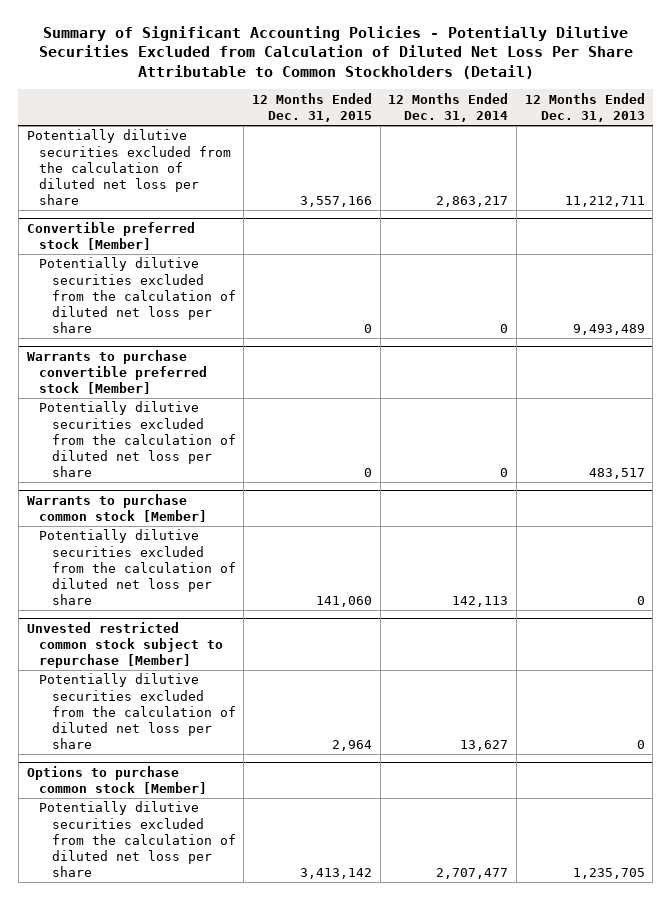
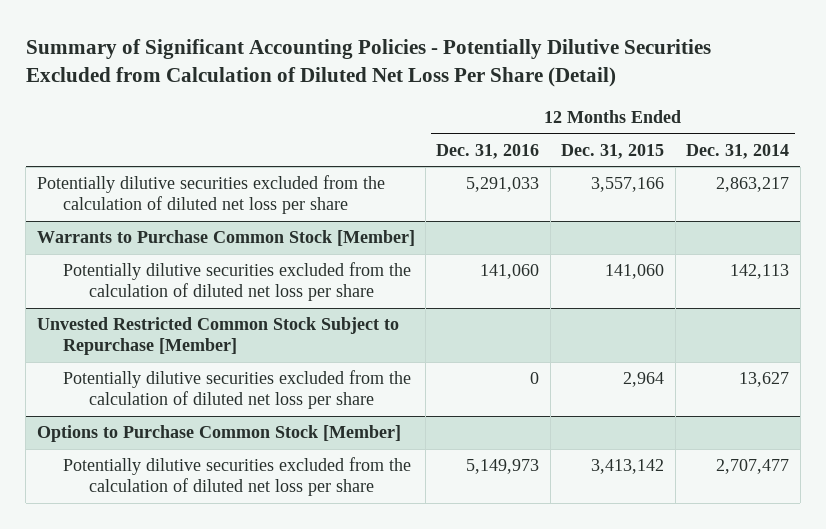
- Summary of Significant Accounting Policies - Potentially Dilutive Securities Excluded from Calculation of Diluted Net Loss Per Share Attributable to Common Stockholders (Detail)
+ Summary of Significant Accounting Policies - Potentially Dilutive Securities Excluded from Calculation of Diluted Net Loss Per Share (Detail)
- | 12 Months Ended Dec. 31, 2015 | 12 Months Ended Dec. 31, 2014 | 12 Months Ended Dec. 31, 2013
+ | 12 Months Ended Dec. 31, 2016 | 12 Months Ended Dec. 31, 2015 | 12 Months Ended Dec. 31, 2014
- Convertible preferred stock [Member]
- Potentially dilutive securities excluded from the calculation of diluted net loss per share | 0 | 0 | 9,493,489
- Warrants to purchase convertible preferred stock [Member]
- Potentially dilutive securities excluded from the calculation of diluted net loss per share | 0 | 0 | 483,517
- Warrants to purchase common stock [Member]
+ Warrants to Purchase Common Stock [Member]
- Unvested restricted common stock subject to repurchase [Member]
+ Unvested Restricted Common Stock Subject to Repurchase [Member]
- Options to purchase common stock [Member]
+ Options to Purchase Common Stock [Member]

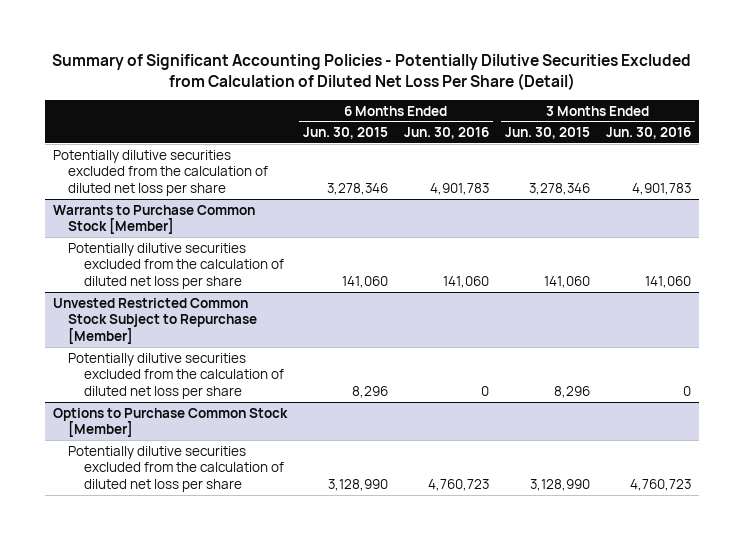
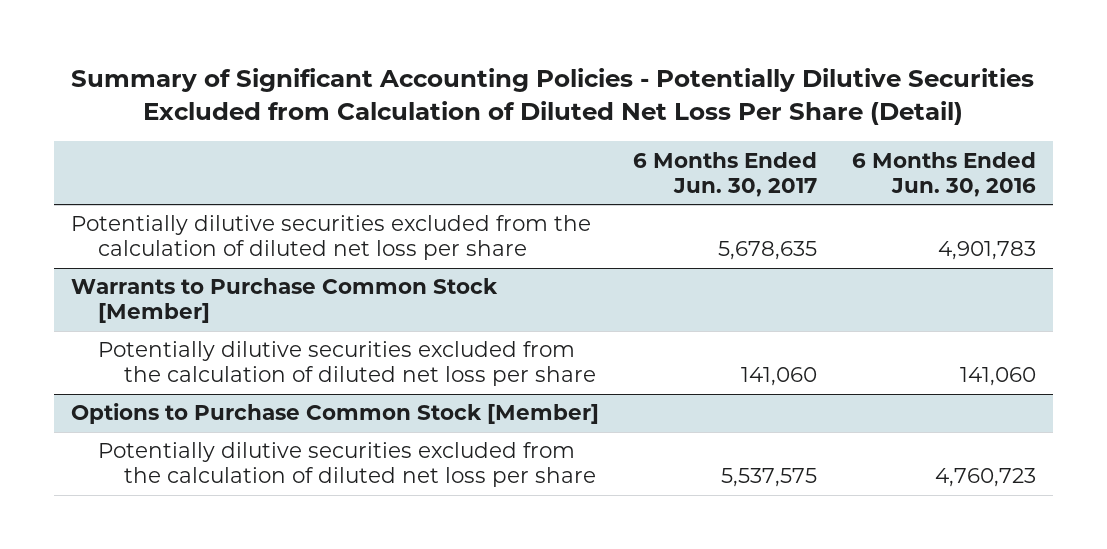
- | 6 Months Ended Jun. 30, 2015 | 6 Months Ended Jun. 30, 2016 | 3 Months Ended Jun. 30, 2015 | 3 Months Ended Jun. 30, 2016
+ | 6 Months Ended Jun. 30, 2017 | 6 Months Ended Jun. 30, 2016
- Unvested Restricted Common Stock Subject to Repurchase [Member]
- Potentially dilutive securities excluded from the calculation of diluted net loss per share | 8,296 | 0 | 8,296 | 0

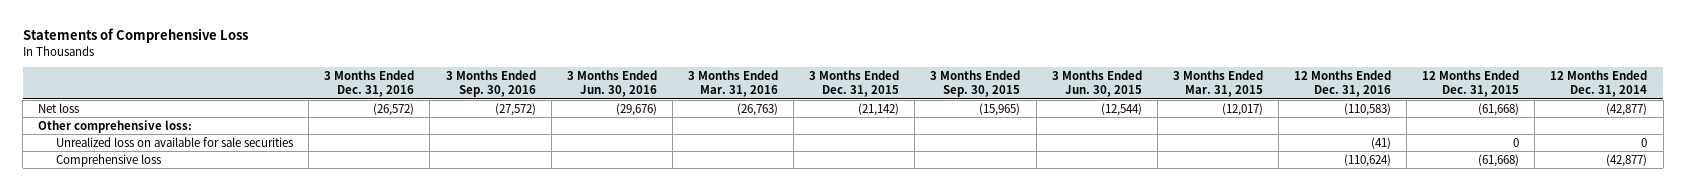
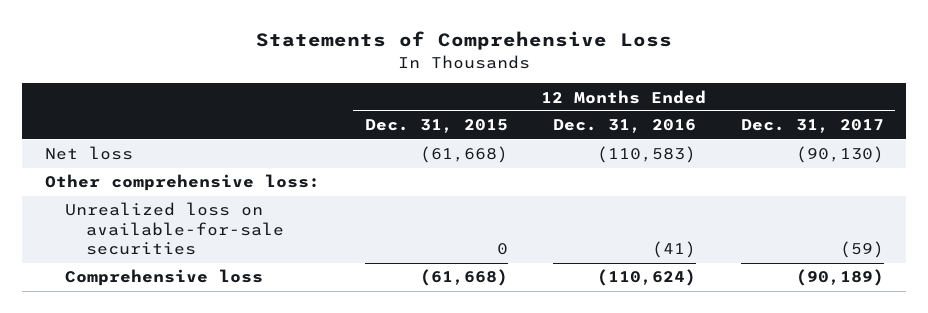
- | 3 Months Ended Dec. 31, 2016 | 3 Months Ended Sep. 30, 2016 | 3 Months Ended Jun. 30, 2016 | 3 Months Ended Mar. 31, 2016 | 3 Months Ended Dec. 31, 2015 | 3 Months Ended Sep. 30, 2015 | 3 Months Ended Jun. 30, 2015 | 3 Months Ended Mar. 31, 2015 | 12 Months Ended Dec. 31, 2016 | 12 Months Ended Dec. 31, 2015 | 12 Months Ended Dec. 31, 2014
+ | 12 Months Ended Dec. 31, 2015 | 12 Months Ended Dec. 31, 2016 | 12 Months Ended Dec. 31, 2017
- Unrealized loss on available for sale securities | | | | | | | | | (41) | 0 | 0
+ Unrealized loss on available-for-sale securities | 0 | (41) | (59)

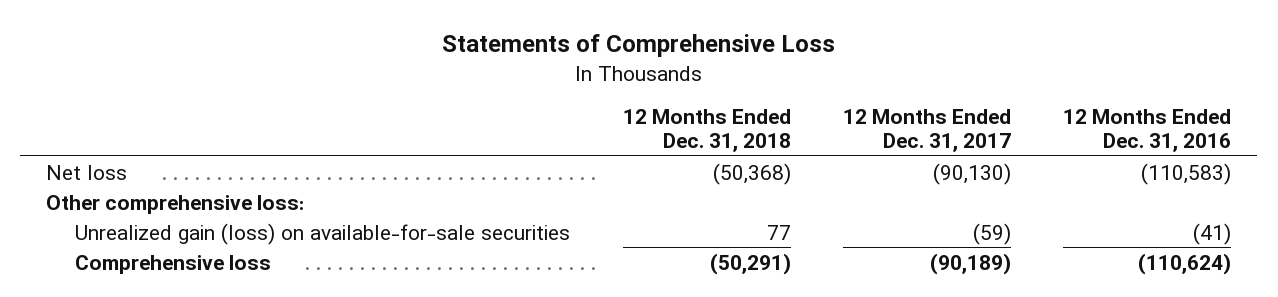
- | 12 Months Ended Dec. 31, 2015 | 12 Months Ended Dec. 31, 2016 | 12 Months Ended Dec. 31, 2017
+ | 12 Months Ended Dec. 31, 2018 | 12 Months Ended Dec. 31, 2017 | 12 Months Ended Dec. 31, 2016
- Unrealized loss on available-for-sale securities | 0 | (41) | (59)
+ Unrealized gain (loss) on available-for-sale securities | 77 | (59) | (41)

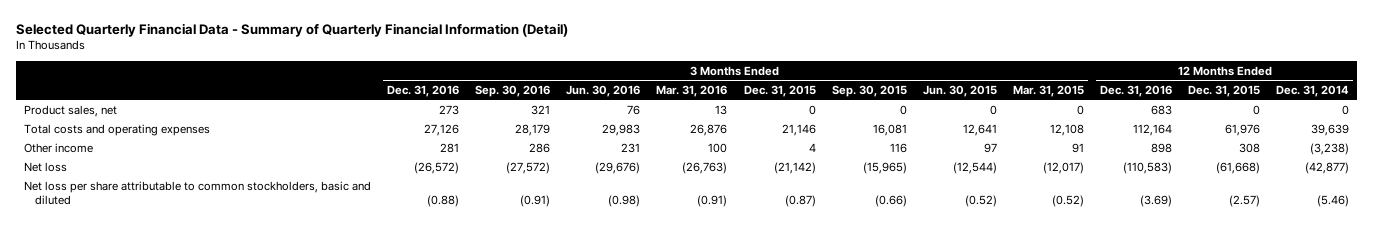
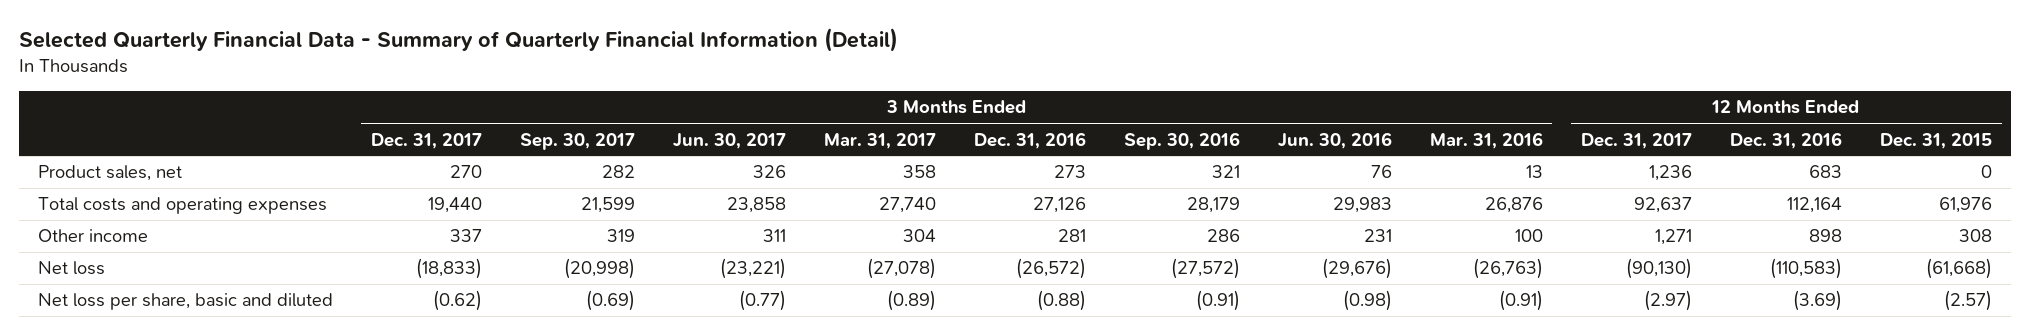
- | 3 Months Ended Dec. 31, 2016 | 3 Months Ended Sep. 30, 2016 | 3 Months Ended Jun. 30, 2016 | 3 Months Ended Mar. 31, 2016 | 3 Months Ended Dec. 31, 2015 | 3 Months Ended Sep. 30, 2015 | 3 Months Ended Jun. 30, 2015 | 3 Months Ended Mar. 31, 2015 | 12 Months Ended Dec. 31, 2016 | 12 Months Ended Dec. 31, 2015 | 12 Months Ended Dec. 31, 2014
+ | 3 Months Ended Dec. 31, 2017 | 3 Months Ended Sep. 30, 2017 | 3 Months Ended Jun. 30, 2017 | 3 Months Ended Mar. 31, 2017 | 3 Months Ended Dec. 31, 2016 | 3 Months Ended Sep. 30, 2016 | 3 Months Ended Jun. 30, 2016 | 3 Months Ended Mar. 31, 2016 | 12 Months Ended Dec. 31, 2017 | 12 Months Ended Dec. 31, 2016 | 12 Months Ended Dec. 31, 2015
- Net loss per share attributable to common stockholders, basic and diluted | (0.88) | (0.91) | (0.98) | (0.91) | (0.87) | (0.66) | (0.52) | (0.52) | (3.69) | (2.57) | (5.46)
+ Net loss per share, basic and diluted | (0.62) | (0.69) | (0.77) | (0.89) | (0.88) | (0.91) | (0.98) | (0.91) | (2.97) | (3.69) | (2.57)

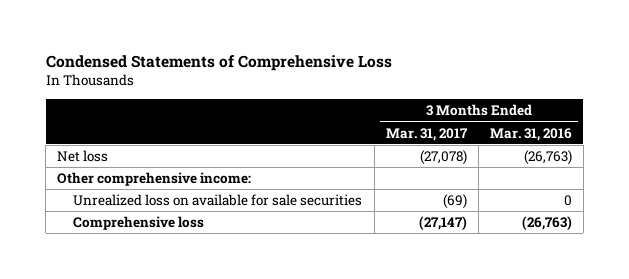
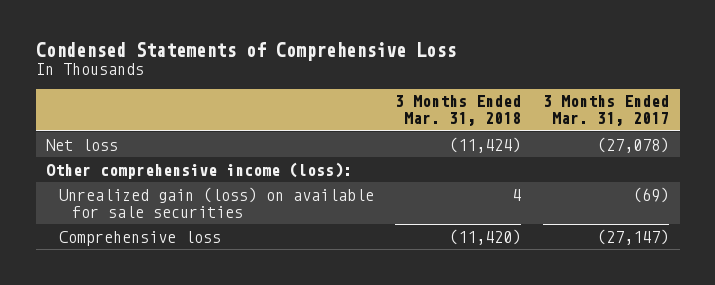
- | 3 Months Ended Mar. 31, 2017 | 3 Months Ended Mar. 31, 2016
+ | 3 Months Ended Mar. 31, 2018 | 3 Months Ended Mar. 31, 2017
- Other comprehensive income:
- Unrealized loss on available for sale securities | (69) | 0
+ Other comprehensive income (loss):
+ Unrealized gain (loss) on available for sale securities | 4 | (69)

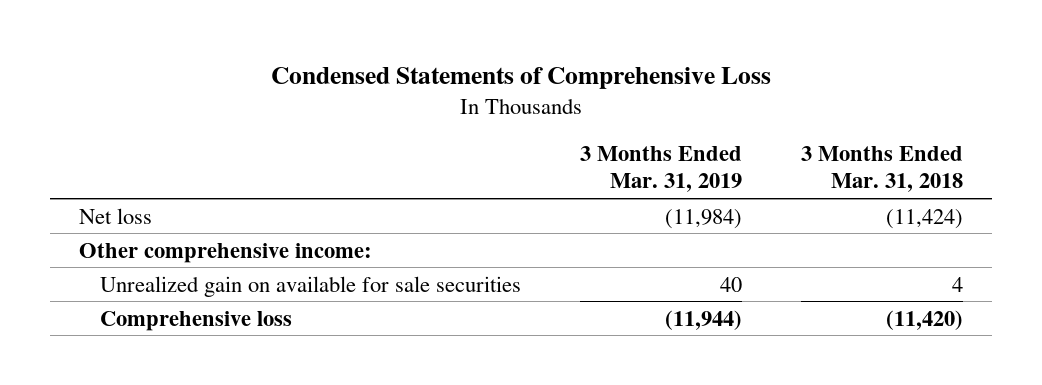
- | 3 Months Ended Mar. 31, 2018 | 3 Months Ended Mar. 31, 2017
+ | 3 Months Ended Mar. 31, 2019 | 3 Months Ended Mar. 31, 2018
- Other comprehensive income (loss):
- Unrealized gain (loss) on available for sale securities | 4 | (69)
+ Other comprehensive income:
+ Unrealized gain on available for sale securities | 40 | 4

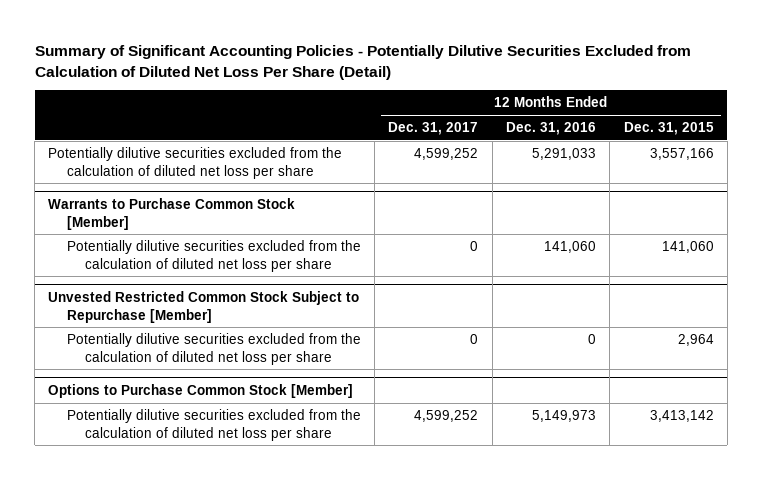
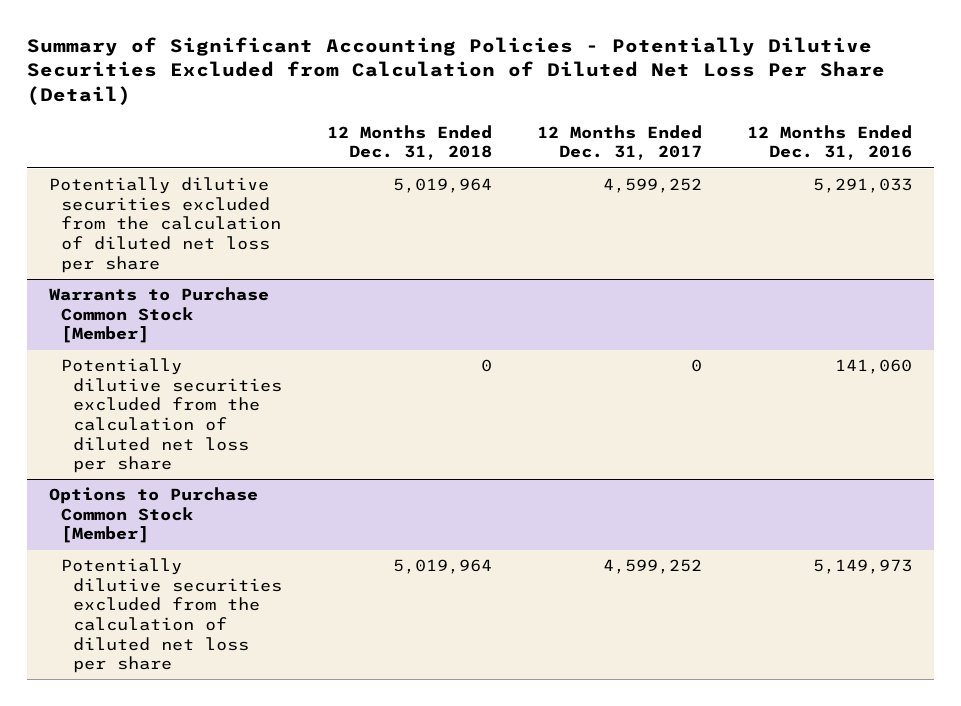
- | 12 Months Ended Dec. 31, 2017 | 12 Months Ended Dec. 31, 2016 | 12 Months Ended Dec. 31, 2015
+ | 12 Months Ended Dec. 31, 2018 | 12 Months Ended Dec. 31, 2017 | 12 Months Ended Dec. 31, 2016
- Unvested Restricted Common Stock Subject to Repurchase [Member]
- Potentially dilutive securities excluded from the calculation of diluted net loss per share | 0 | 0 | 2,964

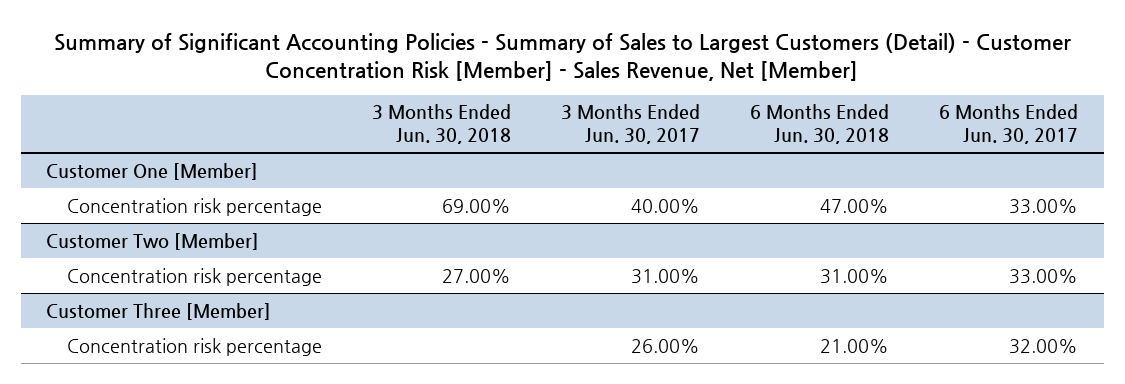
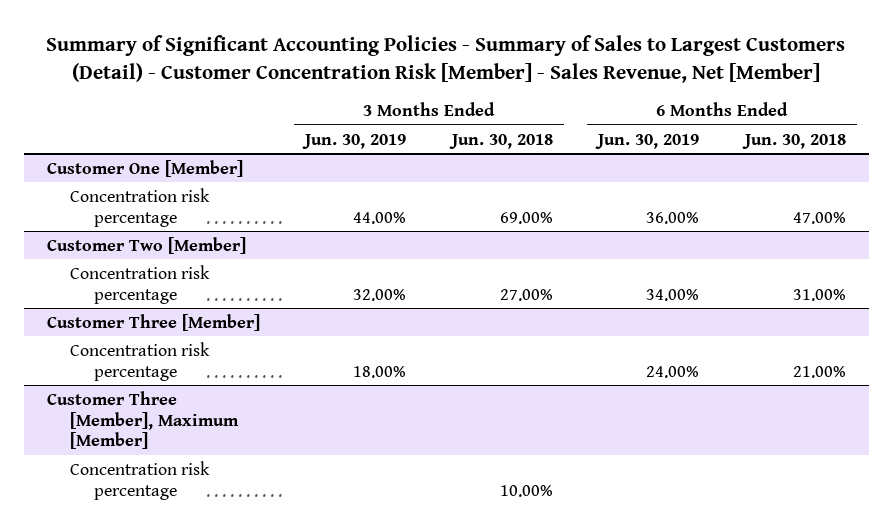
- | 3 Months Ended Jun. 30, 2018 | 3 Months Ended Jun. 30, 2017 | 6 Months Ended Jun. 30, 2018 | 6 Months Ended Jun. 30, 2017
+ | 3 Months Ended Jun. 30, 2019 | 3 Months Ended Jun. 30, 2018 | 6 Months Ended Jun. 30, 2019 | 6 Months Ended Jun. 30, 2018
+ Customer Three [Member], Maximum [Member]
+ Concentration risk percentage | | 10.00% | |

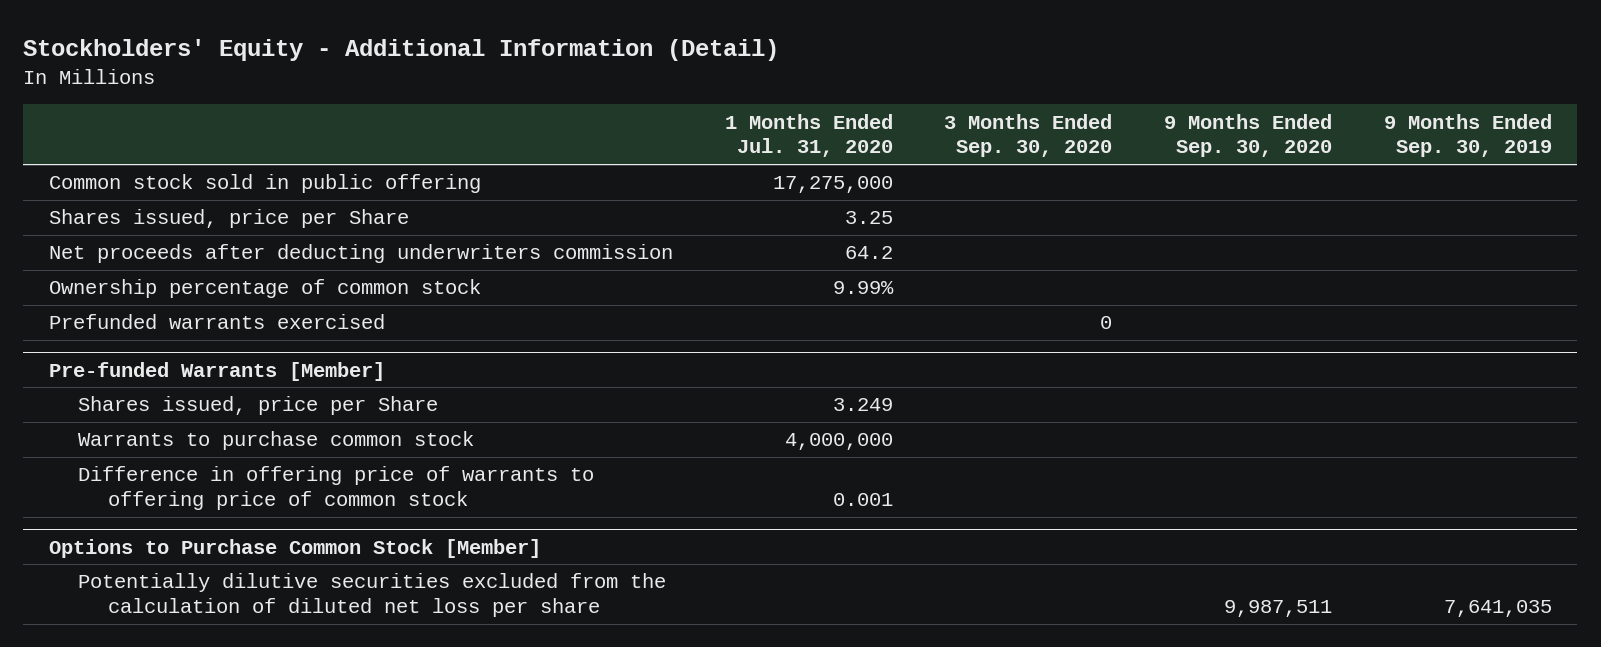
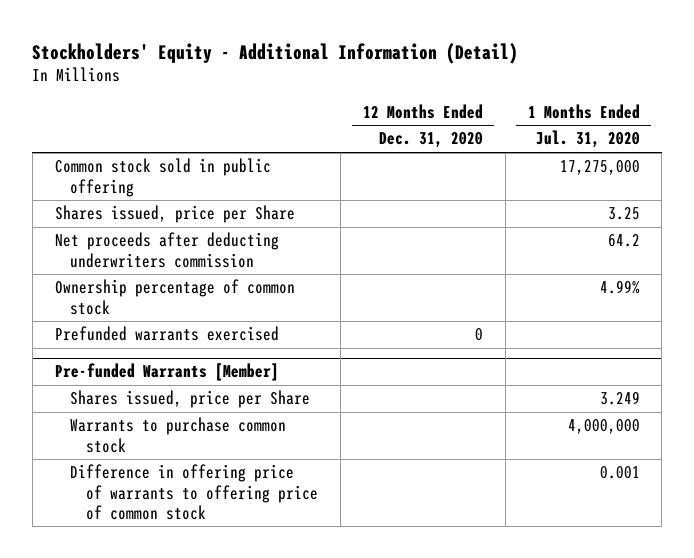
- | 1 Months Ended Jul. 31, 2020 | 3 Months Ended Sep. 30, 2020 | 9 Months Ended Sep. 30, 2020 | 9 Months Ended Sep. 30, 2019
+ | 12 Months Ended Dec. 31, 2020 | 1 Months Ended Jul. 31, 2020
- Ownership percentage of common stock | 9.99% | | |
+ Ownership percentage of common stock | | 4.99%
- Options to Purchase Common Stock [Member]
- Potentially dilutive securities excluded from the calculation of diluted net loss per share | | | 9,987,511 | 7,641,035

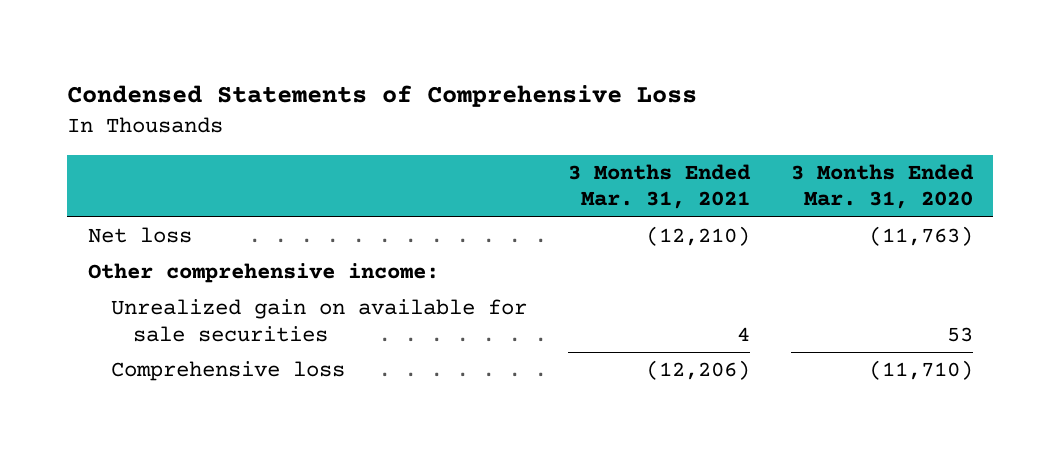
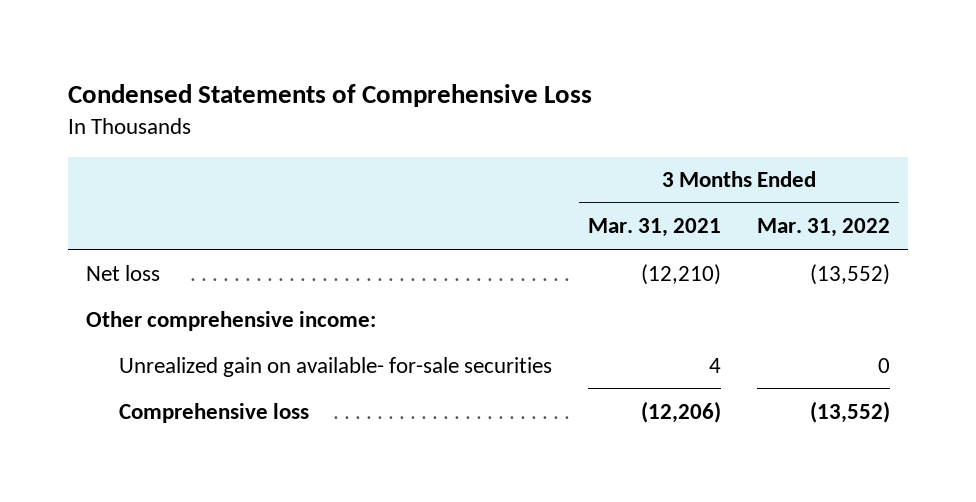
- | 3 Months Ended Mar. 31, 2021 | 3 Months Ended Mar. 31, 2020
+ | 3 Months Ended Mar. 31, 2021 | 3 Months Ended Mar. 31, 2022
- Unrealized gain on available for sale securities | 4 | 53
+ Unrealized gain on available- for-sale securities | 4 | 0

